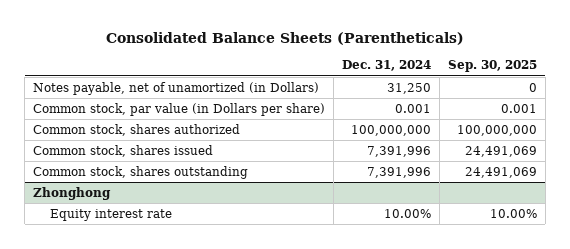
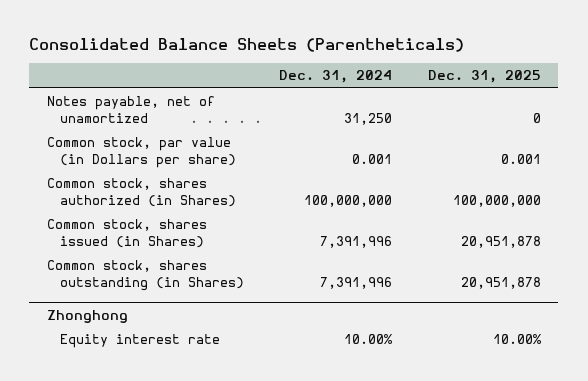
- | Dec. 31, 2024 | Sep. 30, 2025
+ | Dec. 31, 2024 | Dec. 31, 2025
- Notes payable, net of unamortized (in Dollars) | 31,250 | 0
+ Notes payable, net of unamortized | 31,250 | 0
- Common stock, shares authorized | 100,000,000 | 100,000,000
- Common stock, shares issued | 7,391,996 | 24,491,069
- Common stock, shares outstanding | 7,391,996 | 24,491,069
+ Common stock, shares authorized (in Shares) | 100,000,000 | 100,000,000
+ Common stock, shares issued (in Shares) | 7,391,996 | 20,951,878
+ Common stock, shares outstanding (in Shares) | 7,391,996 | 20,951,878

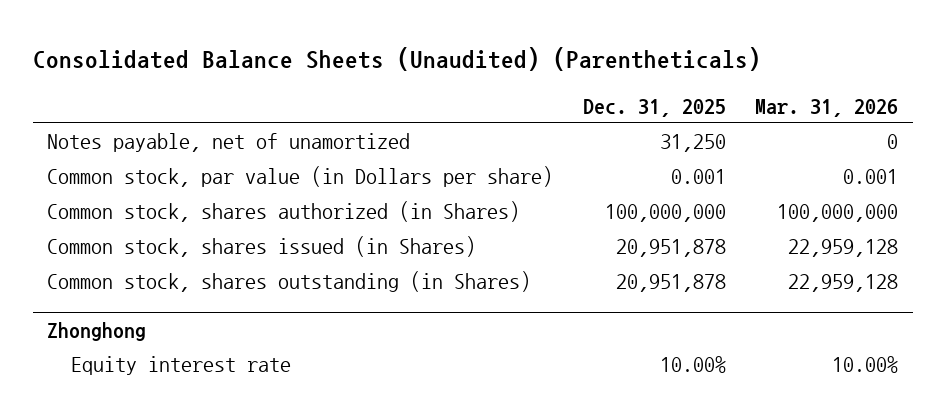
- Consolidated Balance Sheets (Parentheticals)
+ Consolidated Balance Sheets (Unaudited) (Parentheticals)
- | Dec. 31, 2024 | Dec. 31, 2025
+ | Dec. 31, 2025 | Mar. 31, 2026
- Notes payable, net of unamortized | 31,250 | 0
+ Notes payable, net of unamortized | 31,250 | 0

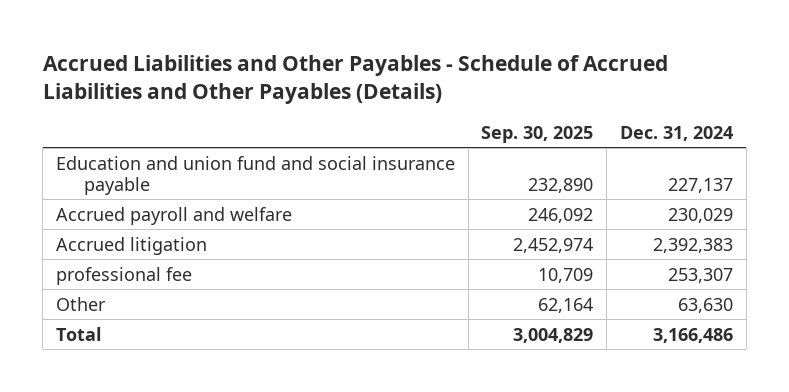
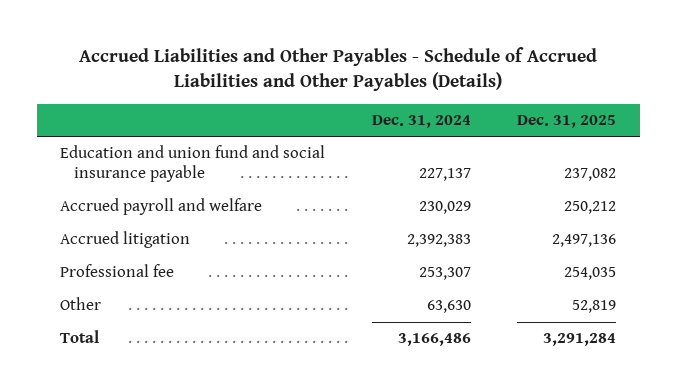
- | Sep. 30, 2025 | Dec. 31, 2024
+ | Dec. 31, 2024 | Dec. 31, 2025
- professional fee | 10,709 | 253,307
+ Professional fee | 253,307 | 254,035

